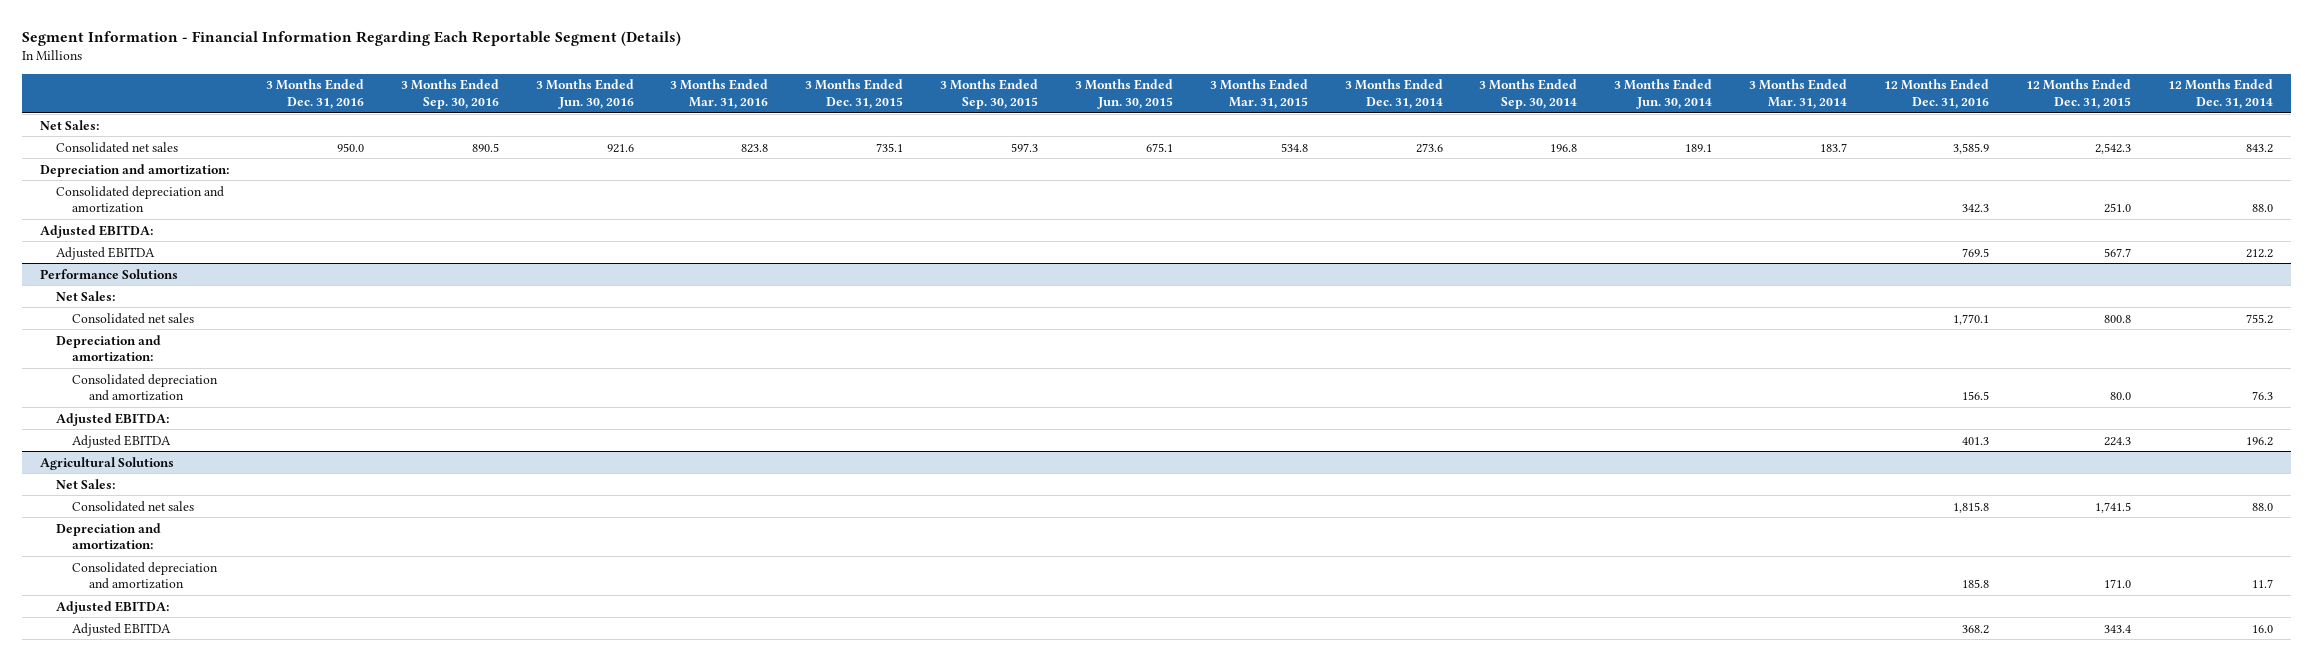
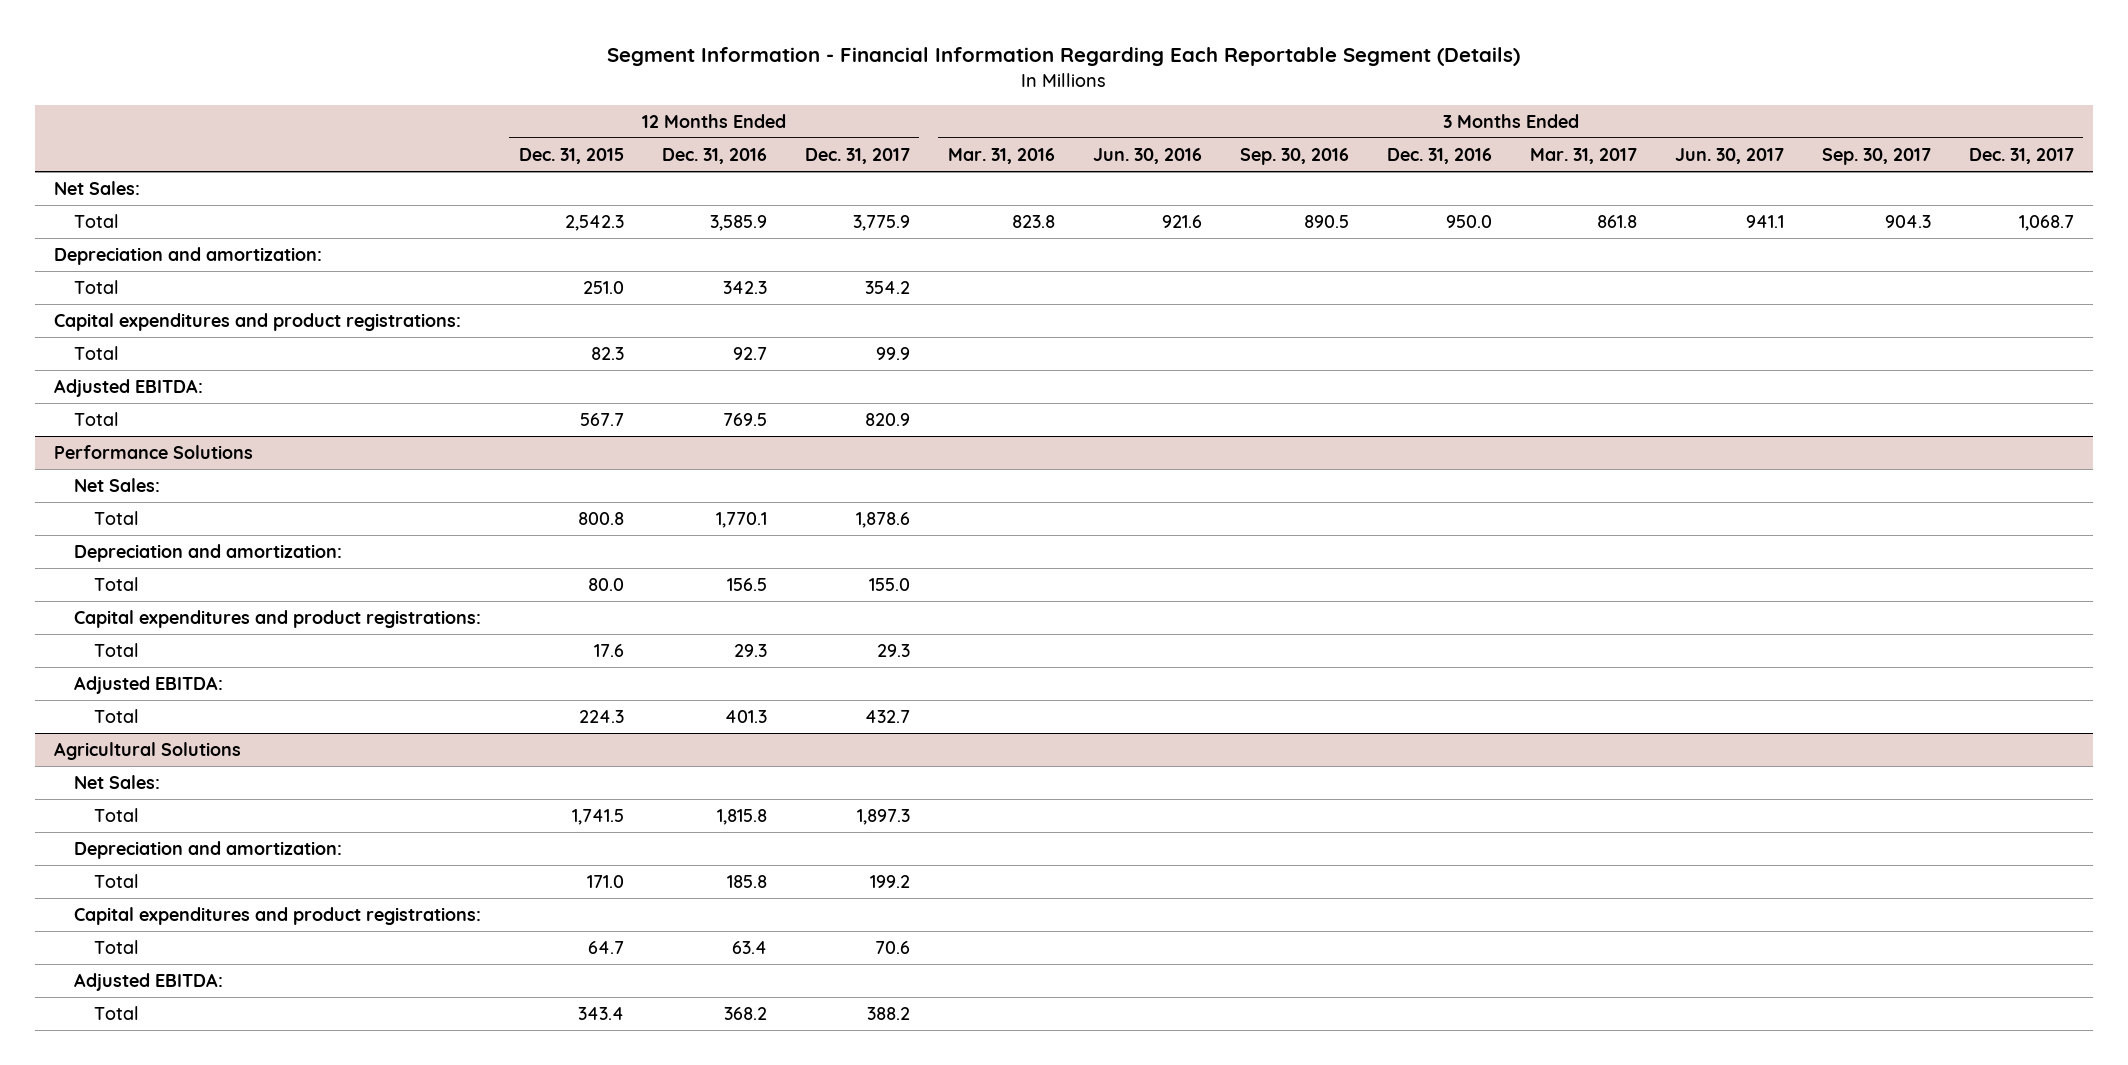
- | 3 Months Ended Dec. 31, 2016 | 3 Months Ended Sep. 30, 2016 | 3 Months Ended Jun. 30, 2016 | 3 Months Ended Mar. 31, 2016 | 3 Months Ended Dec. 31, 2015 | 3 Months Ended Sep. 30, 2015 | 3 Months Ended Jun. 30, 2015 | 3 Months Ended Mar. 31, 2015 | 3 Months Ended Dec. 31, 2014 | 3 Months Ended Sep. 30, 2014 | 3 Months Ended Jun. 30, 2014 | 3 Months Ended Mar. 31, 2014 | 12 Months Ended Dec. 31, 2016 | 12 Months Ended Dec. 31, 2015 | 12 Months Ended Dec. 31, 2014
+ | 12 Months Ended Dec. 31, 2015 | 12 Months Ended Dec. 31, 2016 | 12 Months Ended Dec. 31, 2017 | 3 Months Ended Mar. 31, 2016 | 3 Months Ended Jun. 30, 2016 | 3 Months Ended Sep. 30, 2016 | 3 Months Ended Dec. 31, 2016 | 3 Months Ended Mar. 31, 2017 | 3 Months Ended Jun. 30, 2017 | 3 Months Ended Sep. 30, 2017 | 3 Months Ended Dec. 31, 2017
- Consolidated net sales | 950.0 | 890.5 | 921.6 | 823.8 | 735.1 | 597.3 | 675.1 | 534.8 | 273.6 | 196.8 | 189.1 | 183.7 | 3,585.9 | 2,542.3 | 843.2
+ Total | 2,542.3 | 3,585.9 | 3,775.9 | 823.8 | 921.6 | 890.5 | 950.0 | 861.8 | 941.1 | 904.3 | 1,068.7
- Consolidated depreciation and amortization | | | | | | | | | | | | | 342.3 | 251.0 | 88.0
+ Total | 251.0 | 342.3 | 354.2 | | | | | | | |
+ Capital expenditures and product registrations:
+ Total | 82.3 | 92.7 | 99.9 | | | | | | | |
- Adjusted EBITDA | | | | | | | | | | | | | 769.5 | 567.7 | 212.2
+ Total | 567.7 | 769.5 | 820.9 | | | | | | | |
@ Performance Solutions
- Consolidated net sales | | | | | | | | | | | | | 1,770.1 | 800.8 | 755.2
+ Total | 800.8 | 1,770.1 | 1,878.6 | | | | | | | |
- Consolidated depreciation and amortization | | | | | | | | | | | | | 156.5 | 80.0 | 76.3
+ Total | 80.0 | 156.5 | 155.0 | | | | | | | |
+ Capital expenditures and product registrations:
+ Total | 17.6 | 29.3 | 29.3 | | | | | | | |
- Adjusted EBITDA | | | | | | | | | | | | | 401.3 | 224.3 | 196.2
+ Total | 224.3 | 401.3 | 432.7 | | | | | | | |
@ Agricultural Solutions
- Consolidated net sales | | | | | | | | | | | | | 1,815.8 | 1,741.5 | 88.0
+ Total | 1,741.5 | 1,815.8 | 1,897.3 | | | | | | | |
- Consolidated depreciation and amortization | | | | | | | | | | | | | 185.8 | 171.0 | 11.7
+ Total | 171.0 | 185.8 | 199.2 | | | | | | | |
+ Capital expenditures and product registrations:
+ Total | 64.7 | 63.4 | 70.6 | | | | | | | |
- Adjusted EBITDA | | | | | | | | | | | | | 368.2 | 343.4 | 16.0
+ Total | 343.4 | 368.2 | 388.2 | | | | | | | |

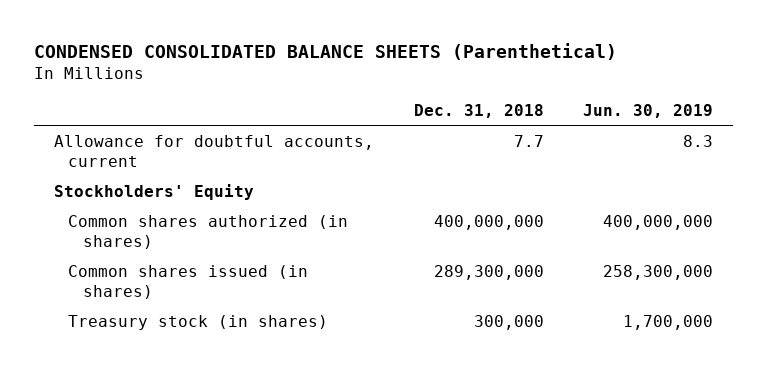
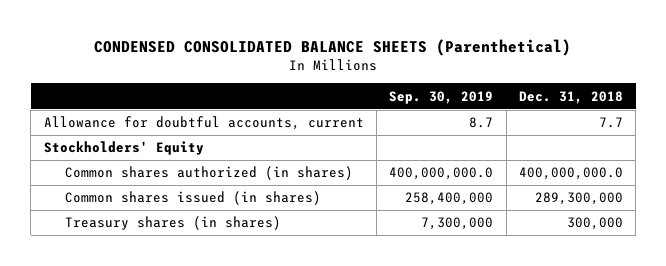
- | Dec. 31, 2018 | Jun. 30, 2019
+ | Sep. 30, 2019 | Dec. 31, 2018
- Common shares authorized (in shares) | 400,000,000 | 400,000,000
+ Common shares authorized (in shares) | 400,000,000.0 | 400,000,000.0
- Treasury stock (in shares) | 300,000 | 1,700,000
+ Treasury shares (in shares) | 7,300,000 | 300,000

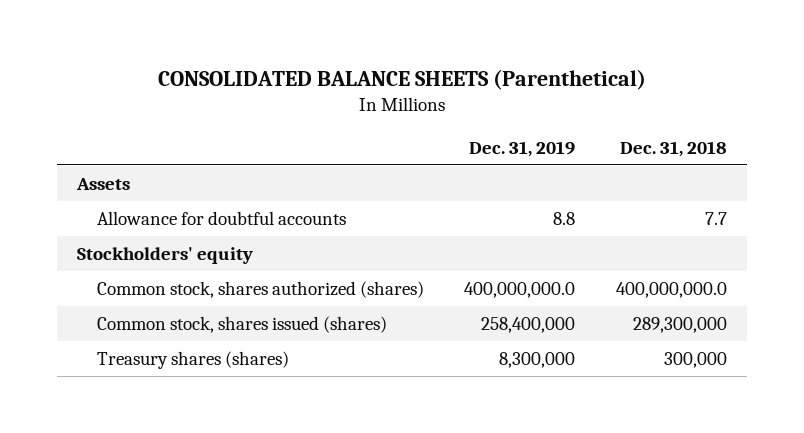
- CONDENSED CONSOLIDATED BALANCE SHEETS (Parenthetical)
+ CONSOLIDATED BALANCE SHEETS (Parenthetical)
- | Sep. 30, 2019 | Dec. 31, 2018
+ | Dec. 31, 2019 | Dec. 31, 2018
- Allowance for doubtful accounts, current | 8.7 | 7.7
- Stockholders' Equity
- Common shares authorized (in shares) | 400,000,000.0 | 400,000,000.0
- Common shares issued (in shares) | 258,400,000 | 289,300,000
- Treasury shares (in shares) | 7,300,000 | 300,000
+ Assets
+ Allowance for doubtful accounts | 8.8 | 7.7
+ Stockholders' equity
+ Common stock, shares authorized (shares) | 400,000,000.0 | 400,000,000.0
+ Common stock, shares issued (shares) | 258,400,000 | 289,300,000
+ Treasury shares (shares) | 8,300,000 | 300,000

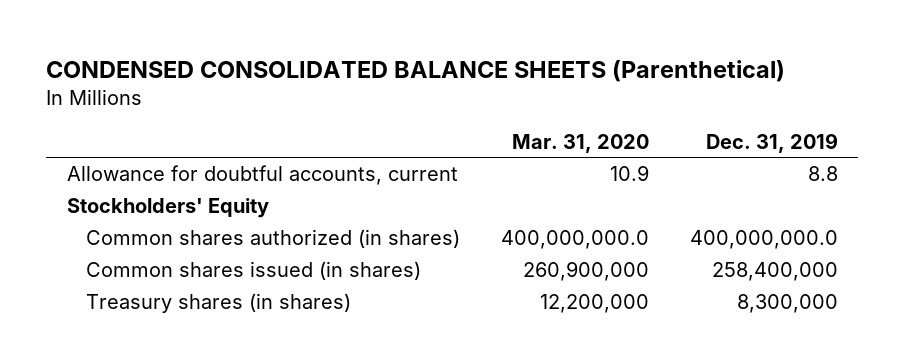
- CONSOLIDATED BALANCE SHEETS (Parenthetical)
+ CONDENSED CONSOLIDATED BALANCE SHEETS (Parenthetical)
- | Dec. 31, 2019 | Dec. 31, 2018
+ | Mar. 31, 2020 | Dec. 31, 2019
- Assets
- Allowance for doubtful accounts | 8.8 | 7.7
- Stockholders' equity
- Common stock, shares authorized (shares) | 400,000,000.0 | 400,000,000.0
- Common stock, shares issued (shares) | 258,400,000 | 289,300,000
- Treasury shares (shares) | 8,300,000 | 300,000
+ Allowance for doubtful accounts, current | 10.9 | 8.8
+ Stockholders' Equity
+ Common shares authorized (in shares) | 400,000,000.0 | 400,000,000.0
+ Common shares issued (in shares) | 260,900,000 | 258,400,000
+ Treasury shares (in shares) | 12,200,000 | 8,300,000

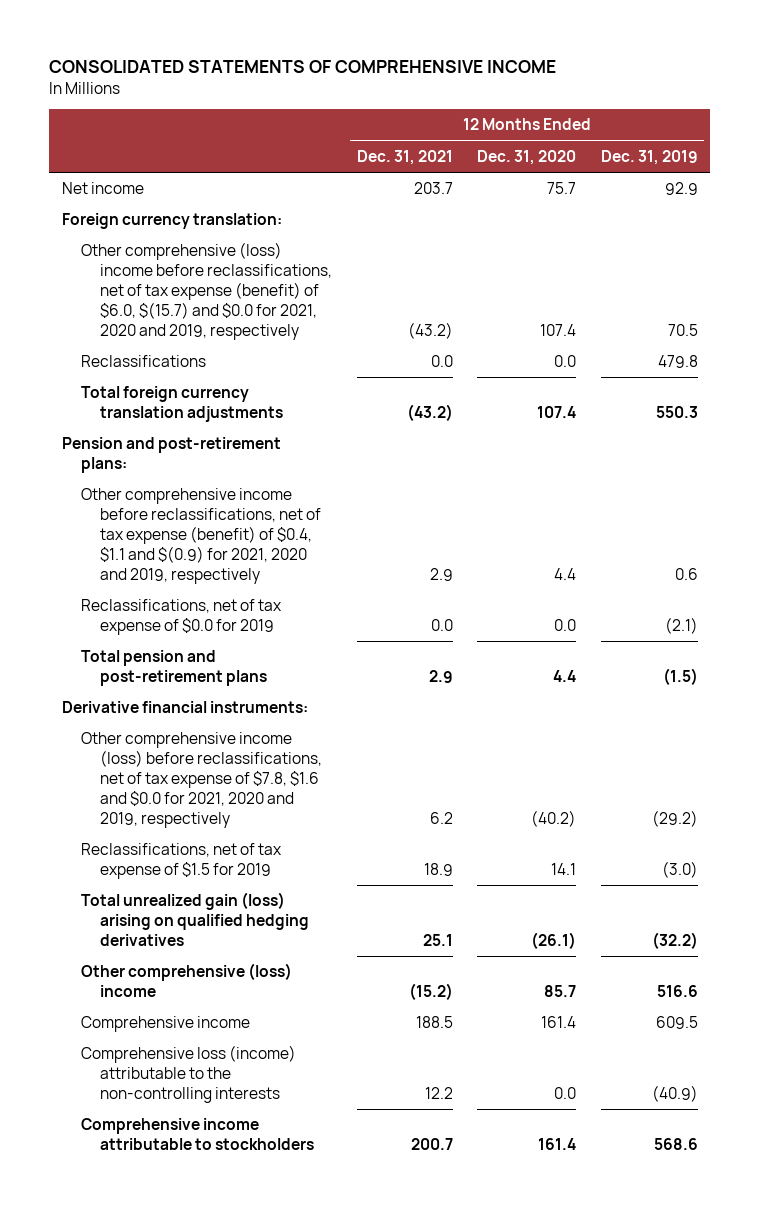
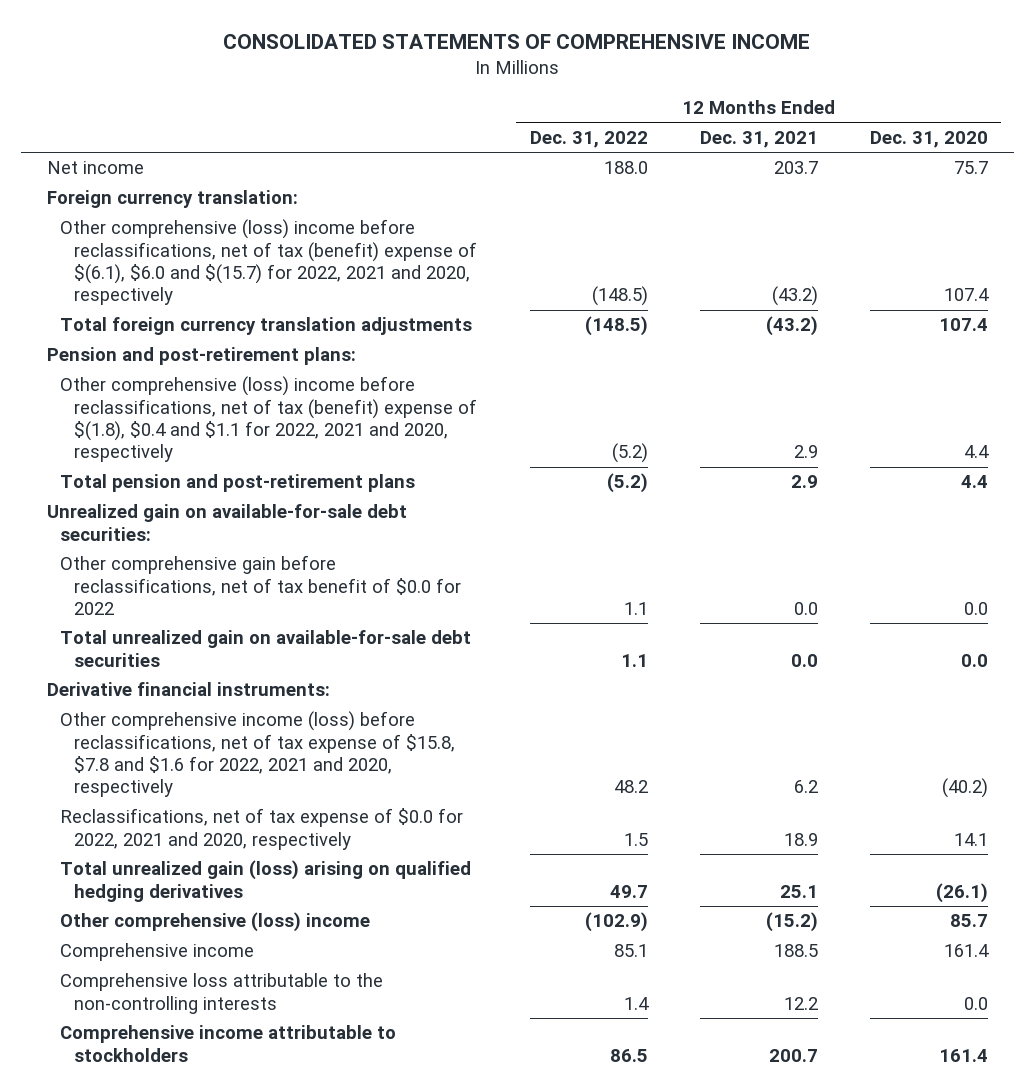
- | 12 Months Ended Dec. 31, 2021 | 12 Months Ended Dec. 31, 2020 | 12 Months Ended Dec. 31, 2019
+ | 12 Months Ended Dec. 31, 2022 | 12 Months Ended Dec. 31, 2021 | 12 Months Ended Dec. 31, 2020
- Other comprehensive (loss) income before reclassifications, net of tax expense (benefit) of $6.0, $(15.7) and $0.0 for 2021, 2020 and 2019, respectively | (43.2) | 107.4 | 70.5
- Reclassifications | 0.0 | 0.0 | 479.8
+ Other comprehensive (loss) income before reclassifications, net of tax (benefit) expense of $(6.1), $6.0 and $(15.7) for 2022, 2021 and 2020, respectively | (148.5) | (43.2) | 107.4
- Other comprehensive income before reclassifications, net of tax expense (benefit) of $0.4, $1.1 and $(0.9) for 2021, 2020 and 2019, respectively | 2.9 | 4.4 | 0.6
- Reclassifications, net of tax expense of $0.0 for 2019 | 0.0 | 0.0 | (2.1)
+ Other comprehensive (loss) income before reclassifications, net of tax (benefit) expense of $(1.8), $0.4 and $1.1 for 2022, 2021 and 2020, respectively | (5.2) | 2.9 | 4.4
+ Unrealized gain on available-for-sale debt securities:
+ Other comprehensive gain before reclassifications, net of tax benefit of $0.0 for 2022 | 1.1 | 0.0 | 0.0
+ Total unrealized gain on available-for-sale debt securities | 1.1 | 0.0 | 0.0
- Other comprehensive income (loss) before reclassifications, net of tax expense of $7.8, $1.6 and $0.0 for 2021, 2020 and 2019, respectively | 6.2 | (40.2) | (29.2)
- Reclassifications, net of tax expense of $1.5 for 2019 | 18.9 | 14.1 | (3.0)
+ Other comprehensive income (loss) before reclassifications, net of tax expense of $15.8, $7.8 and $1.6 for 2022, 2021 and 2020, respectively | 48.2 | 6.2 | (40.2)
+ Reclassifications, net of tax expense of $0.0 for 2022, 2021 and 2020, respectively | 1.5 | 18.9 | 14.1
- Comprehensive loss (income) attributable to the non-controlling interests | 12.2 | 0.0 | (40.9)
+ Comprehensive loss attributable to the non-controlling interests | 1.4 | 12.2 | 0.0

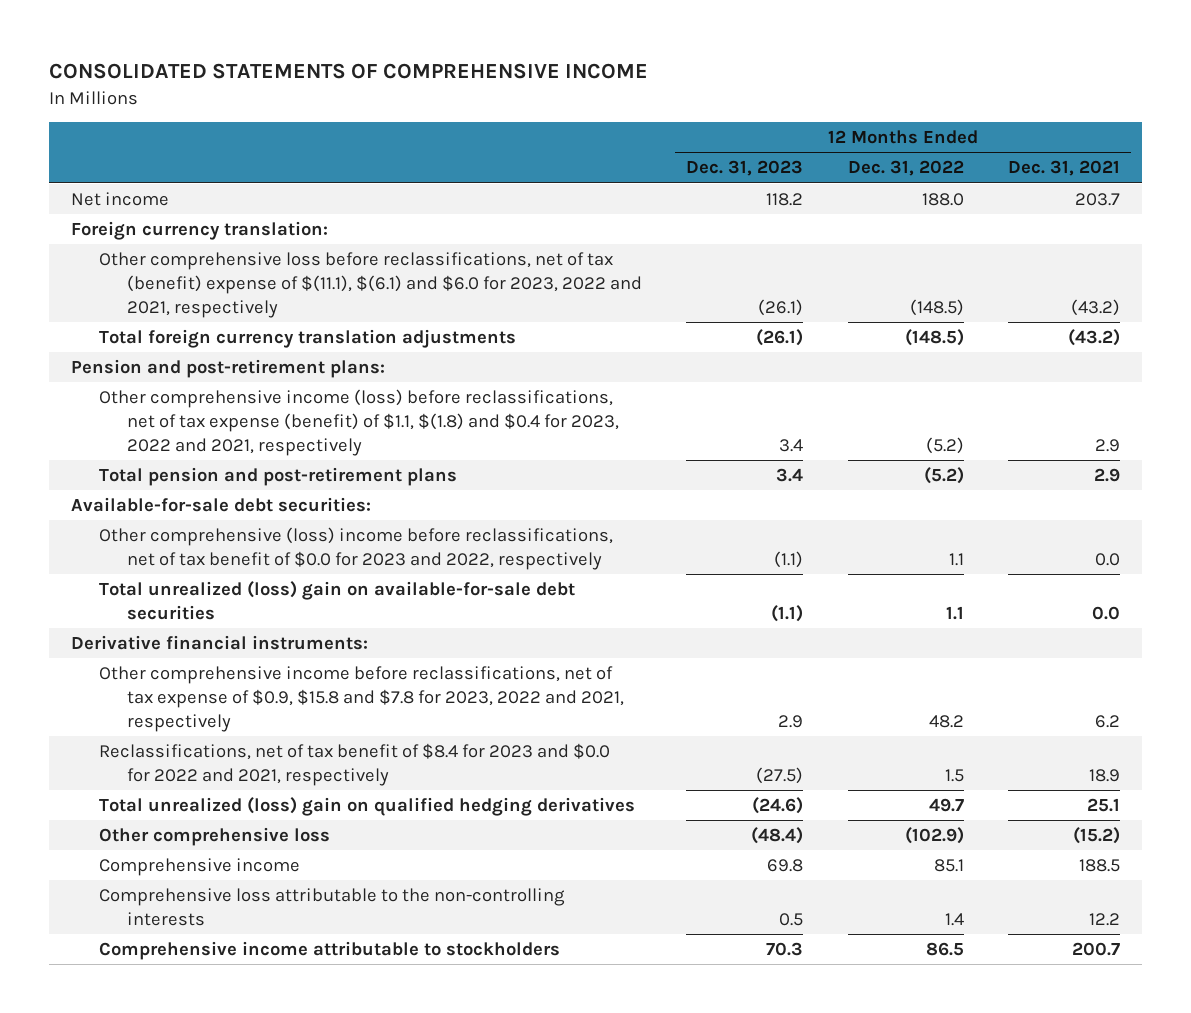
- | 12 Months Ended Dec. 31, 2022 | 12 Months Ended Dec. 31, 2021 | 12 Months Ended Dec. 31, 2020
+ | 12 Months Ended Dec. 31, 2023 | 12 Months Ended Dec. 31, 2022 | 12 Months Ended Dec. 31, 2021
- Other comprehensive (loss) income before reclassifications, net of tax (benefit) expense of $(6.1), $6.0 and $(15.7) for 2022, 2021 and 2020, respectively | (148.5) | (43.2) | 107.4
+ Other comprehensive loss before reclassifications, net of tax (benefit) expense of $(11.1), $(6.1) and $6.0 for 2023, 2022 and 2021, respectively | (26.1) | (148.5) | (43.2)
- Other comprehensive (loss) income before reclassifications, net of tax (benefit) expense of $(1.8), $0.4 and $1.1 for 2022, 2021 and 2020, respectively | (5.2) | 2.9 | 4.4
+ Other comprehensive income (loss) before reclassifications, net of tax expense (benefit) of $1.1, $(1.8) and $0.4 for 2023, 2022 and 2021, respectively | 3.4 | (5.2) | 2.9
- Unrealized gain on available-for-sale debt securities:
- Other comprehensive gain before reclassifications, net of tax benefit of $0.0 for 2022 | 1.1 | 0.0 | 0.0
- Total unrealized gain on available-for-sale debt securities | 1.1 | 0.0 | 0.0
+ Available-for-sale debt securities:
+ Other comprehensive (loss) income before reclassifications, net of tax benefit of $0.0 for 2023 and 2022, respectively | (1.1) | 1.1 | 0.0
+ Total unrealized (loss) gain on available-for-sale debt securities | (1.1) | 1.1 | 0.0
- Other comprehensive income (loss) before reclassifications, net of tax expense of $15.8, $7.8 and $1.6 for 2022, 2021 and 2020, respectively | 48.2 | 6.2 | (40.2)
- Reclassifications, net of tax expense of $0.0 for 2022, 2021 and 2020, respectively | 1.5 | 18.9 | 14.1
- Total unrealized gain (loss) arising on qualified hedging derivatives | 49.7 | 25.1 | (26.1)
- Other comprehensive (loss) income | (102.9) | (15.2) | 85.7
+ Other comprehensive income before reclassifications, net of tax expense of $0.9, $15.8 and $7.8 for 2023, 2022 and 2021, respectively | 2.9 | 48.2 | 6.2
+ Reclassifications, net of tax benefit of $8.4 for 2023 and $0.0 for 2022 and 2021, respectively | (27.5) | 1.5 | 18.9
+ Total unrealized (loss) gain on qualified hedging derivatives | (24.6) | 49.7 | 25.1
+ Other comprehensive loss | (48.4) | (102.9) | (15.2)

